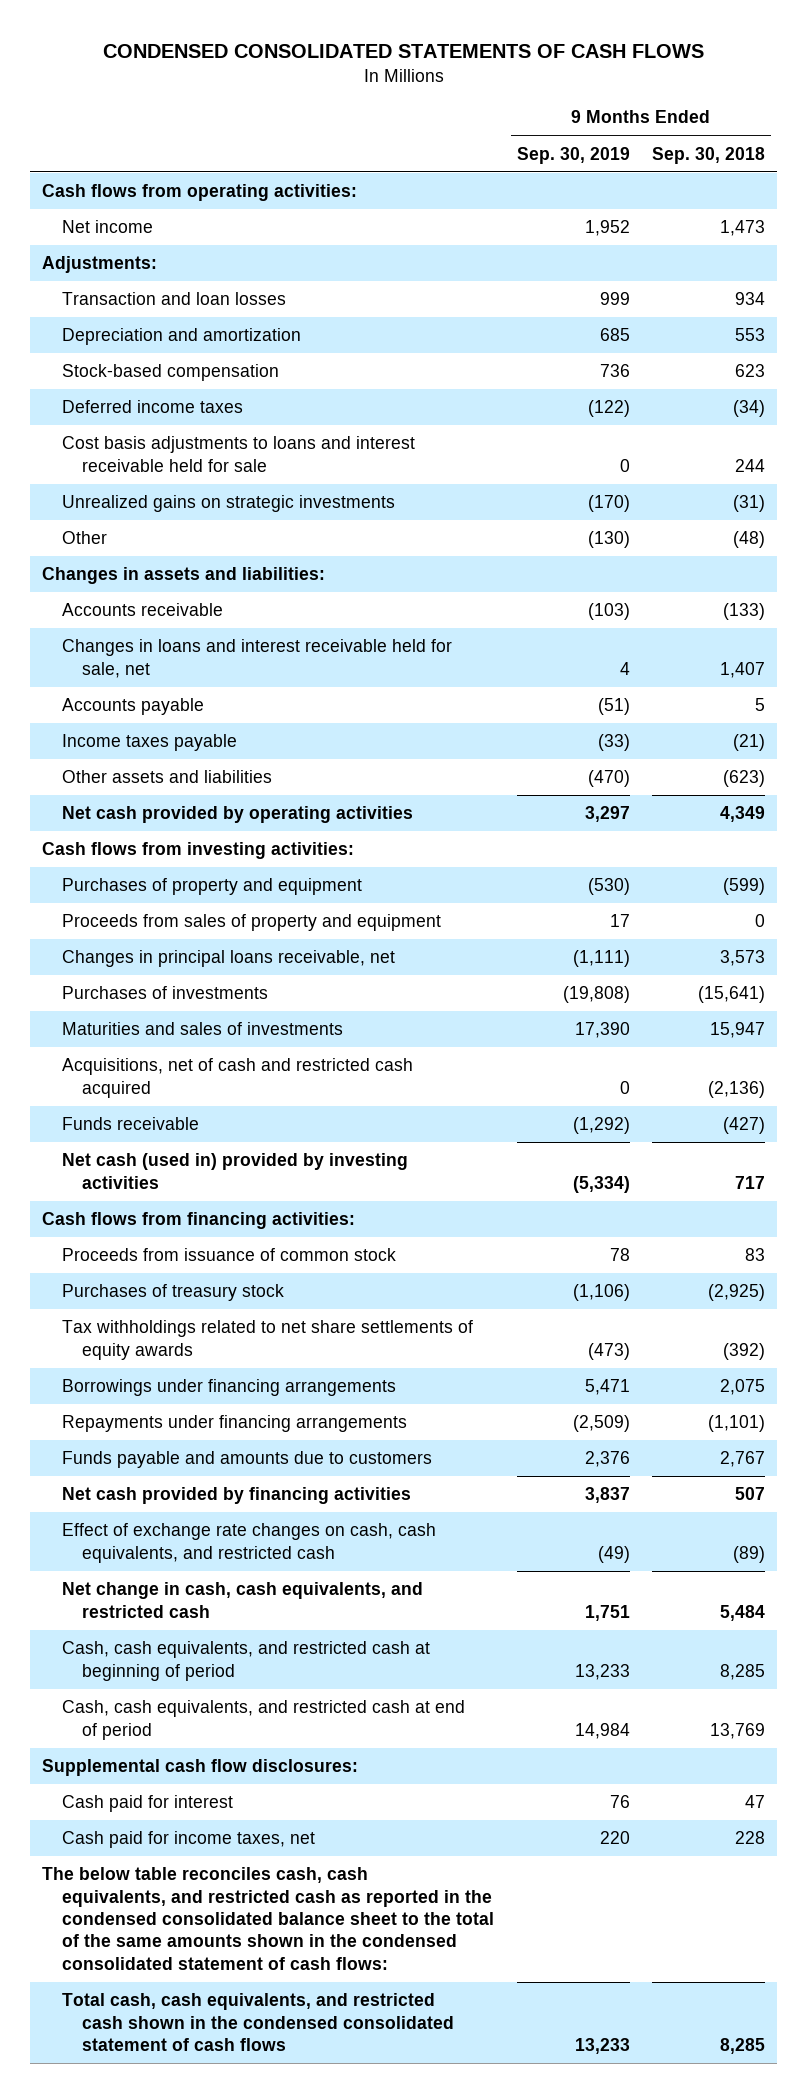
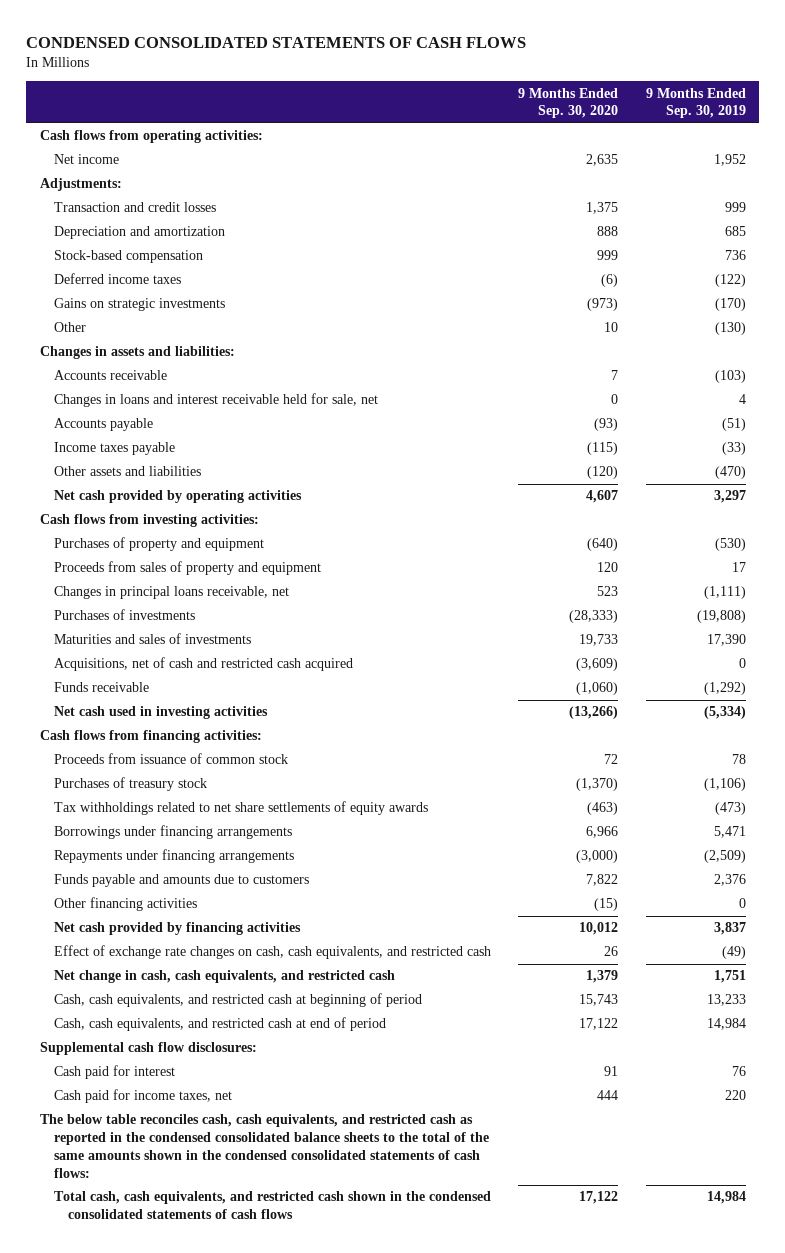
- | 9 Months Ended Sep. 30, 2019 | 9 Months Ended Sep. 30, 2018
+ | 9 Months Ended Sep. 30, 2020 | 9 Months Ended Sep. 30, 2019
- Transaction and loan losses | 999 | 934
+ Transaction and credit losses | 1,375 | 999
- Cost basis adjustments to loans and interest receivable held for sale | 0 | 244
- Unrealized gains on strategic investments | (170) | (31)
+ Gains on strategic investments | (973) | (170)
- Net cash (used in) provided by investing activities | (5,334) | 717
+ Net cash used in investing activities | (13,266) | (5,334)
+ Other financing activities | (15) | 0
- The below table reconciles cash, cash equivalents, and restricted cash as reported in the condensed consolidated balance sheet to the total of the same amounts shown in the condensed consolidated statement of cash flows:
- Total cash, cash equivalents, and restricted cash shown in the condensed consolidated statement of cash flows | 13,233 | 8,285
+ The below table reconciles cash, cash equivalents, and restricted cash as reported in the condensed consolidated balance sheets to the total of the same amounts shown in the condensed consolidated statements of cash flows:
+ Total cash, cash equivalents, and restricted cash shown in the condensed consolidated statements of cash flows | 17,122 | 14,984

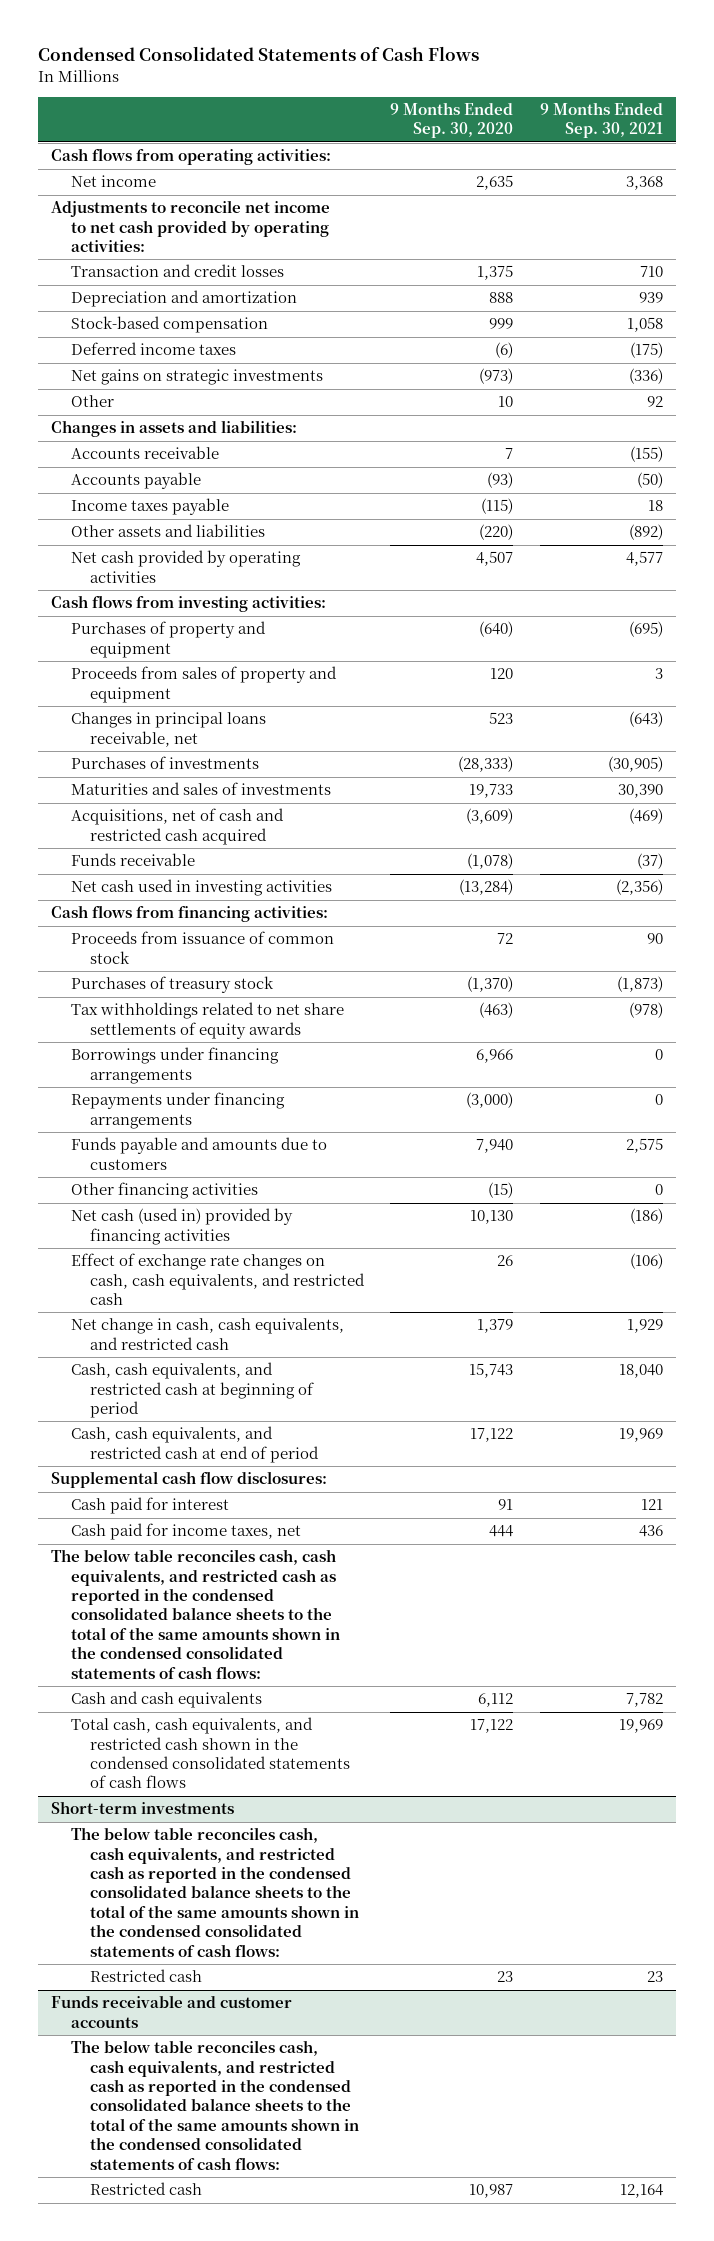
- CONDENSED CONSOLIDATED STATEMENTS OF CASH FLOWS
+ Condensed Consolidated Statements of Cash Flows
- | 9 Months Ended Sep. 30, 2020 | 9 Months Ended Sep. 30, 2019
+ | 9 Months Ended Sep. 30, 2020 | 9 Months Ended Sep. 30, 2021
- Adjustments:
+ Adjustments to reconcile net income to net cash provided by operating activities:
- Gains on strategic investments | (973) | (170)
+ Net gains on strategic investments | (973) | (336)
- Changes in loans and interest receivable held for sale, net | 0 | 4
- Other assets and liabilities | (120) | (470)
- Net cash provided by operating activities | 4,607 | 3,297
+ Other assets and liabilities | (220) | (892)
+ Net cash provided by operating activities | 4,507 | 4,577
- Funds receivable | (1,060) | (1,292)
- Net cash used in investing activities | (13,266) | (5,334)
+ Funds receivable | (1,078) | (37)
+ Net cash used in investing activities | (13,284) | (2,356)
- Funds payable and amounts due to customers | 7,822 | 2,376
+ Funds payable and amounts due to customers | 7,940 | 2,575
- Net cash provided by financing activities | 10,012 | 3,837
+ Net cash (used in) provided by financing activities | 10,130 | (186)
+ Cash and cash equivalents | 6,112 | 7,782
+ Short-term investments
+ The below table reconciles cash, cash equivalents, and restricted cash as reported in the condensed consolidated balance sheets to the total of the same amounts shown in the condensed consolidated statements of cash flows:
+ Restricted cash | 23 | 23
+ Funds receivable and customer accounts
+ The below table reconciles cash, cash equivalents, and restricted cash as reported in the condensed consolidated balance sheets to the total of the same amounts shown in the condensed consolidated statements of cash flows:
+ Restricted cash | 10,987 | 12,164

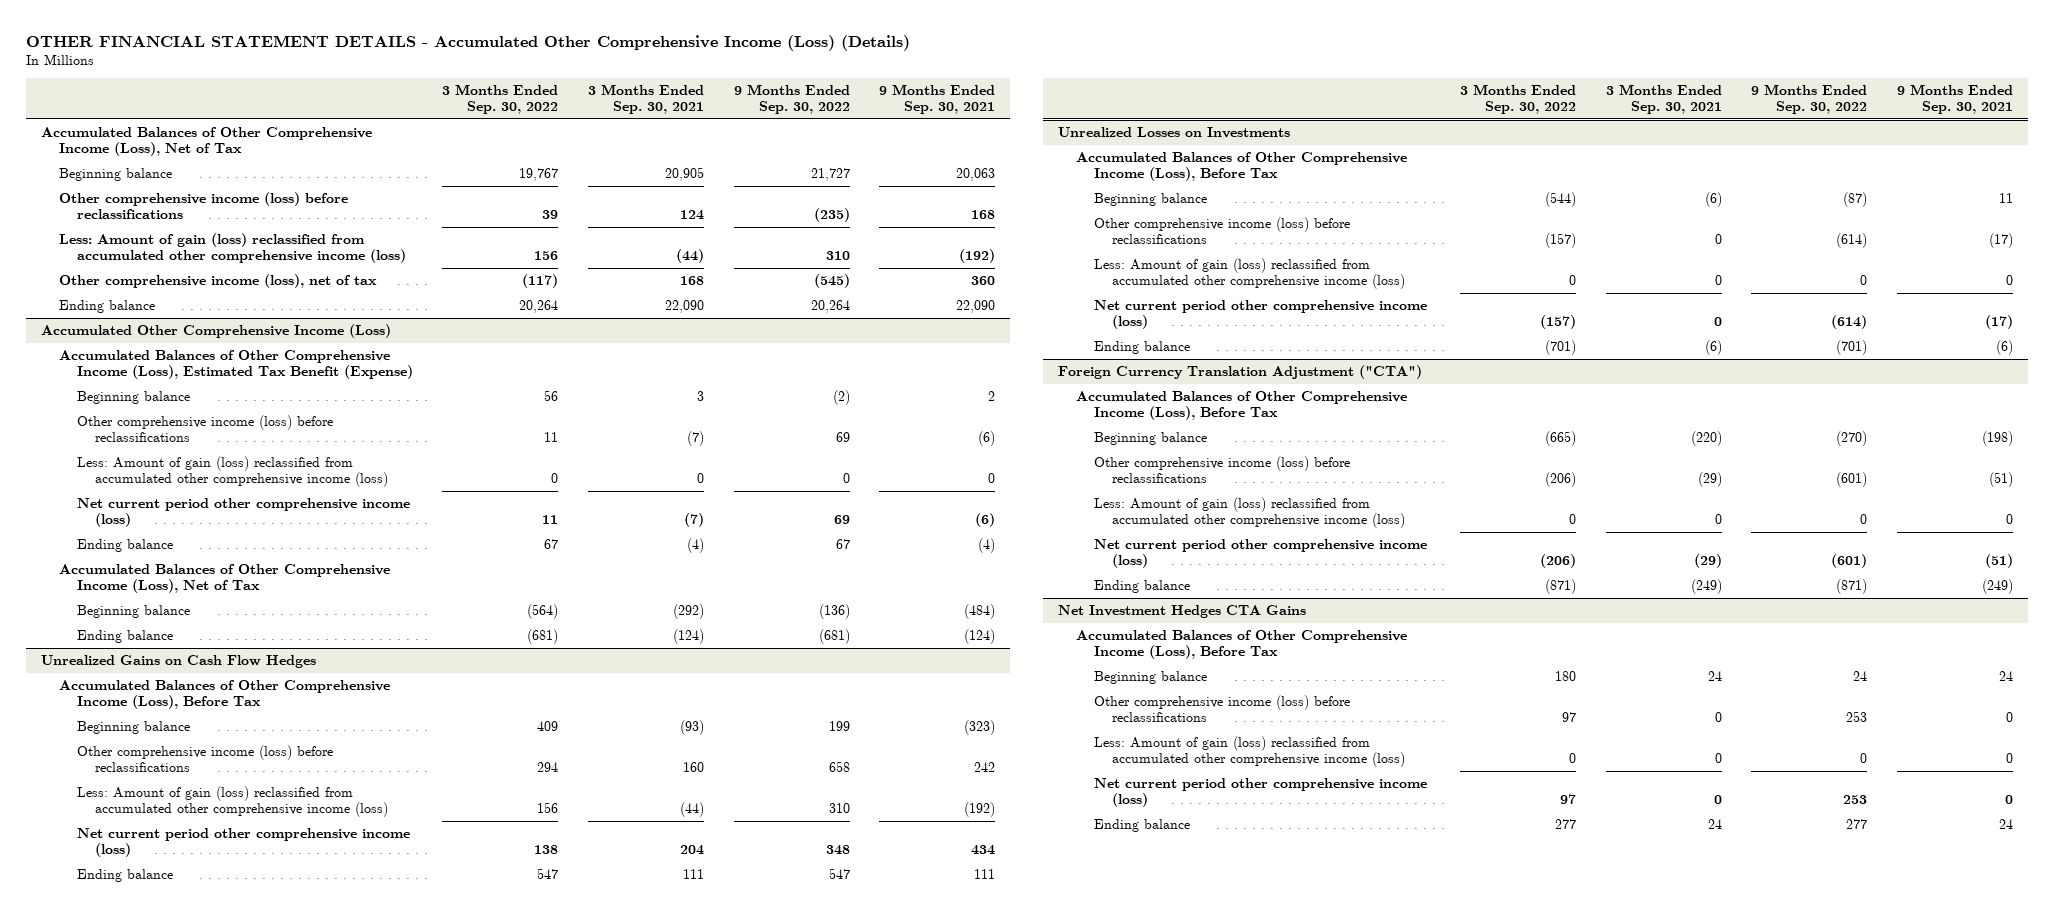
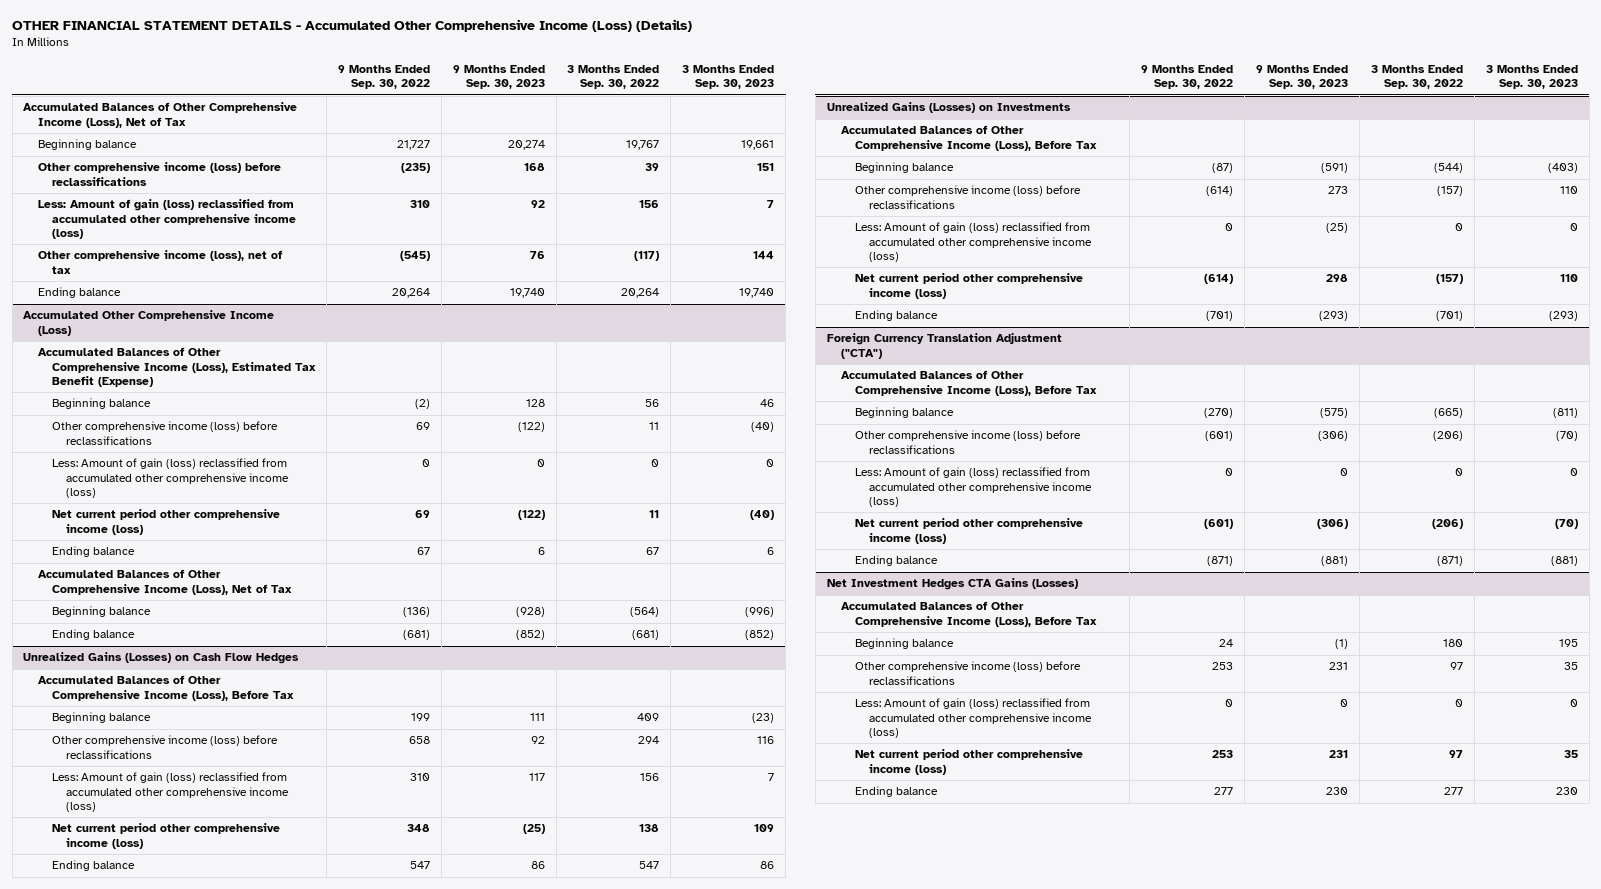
- | 3 Months Ended Sep. 30, 2022 | 3 Months Ended Sep. 30, 2021 | 9 Months Ended Sep. 30, 2022 | 9 Months Ended Sep. 30, 2021
+ | 9 Months Ended Sep. 30, 2022 | 9 Months Ended Sep. 30, 2023 | 3 Months Ended Sep. 30, 2022 | 3 Months Ended Sep. 30, 2023
- Unrealized Gains on Cash Flow Hedges
+ Unrealized Gains (Losses) on Cash Flow Hedges
- Unrealized Losses on Investments
+ Unrealized Gains (Losses) on Investments
- Net Investment Hedges CTA Gains
+ Net Investment Hedges CTA Gains (Losses)

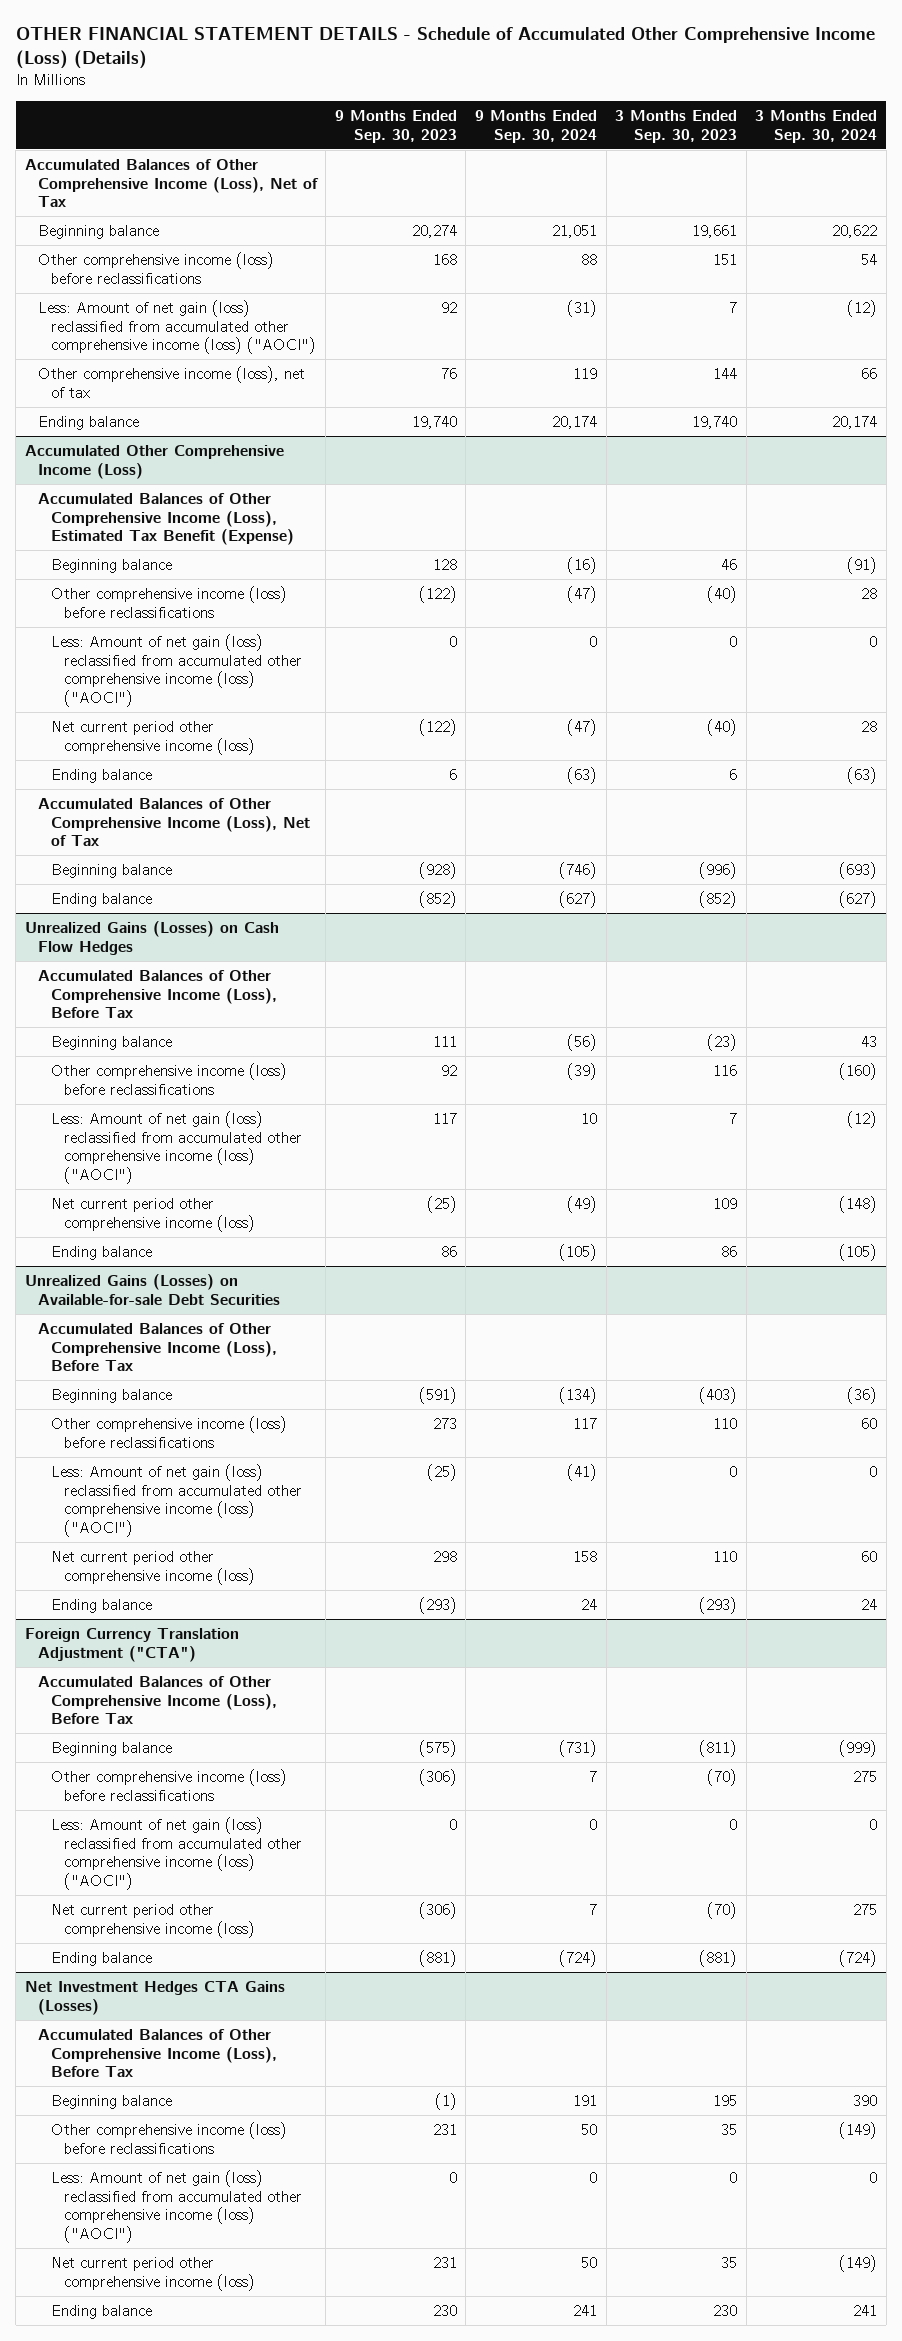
- OTHER FINANCIAL STATEMENT DETAILS - Accumulated Other Comprehensive Income (Loss) (Details)
+ OTHER FINANCIAL STATEMENT DETAILS - Schedule of Accumulated Other Comprehensive Income (Loss) (Details)
- | 9 Months Ended Sep. 30, 2022 | 9 Months Ended Sep. 30, 2023 | 3 Months Ended Sep. 30, 2022 | 3 Months Ended Sep. 30, 2023
+ | 9 Months Ended Sep. 30, 2023 | 9 Months Ended Sep. 30, 2024 | 3 Months Ended Sep. 30, 2023 | 3 Months Ended Sep. 30, 2024
- Less: Amount of gain (loss) reclassified from accumulated other comprehensive income (loss) | 310 | 92 | 156 | 7
+ Less: Amount of net gain (loss) reclassified from accumulated other comprehensive income (loss) ("AOCI") | 92 | (31) | 7 | (12)
@ Accumulated Other Comprehensive Income (Loss)
- Less: Amount of gain (loss) reclassified from accumulated other comprehensive income (loss) | 0 | 0 | 0 | 0
+ Less: Amount of net gain (loss) reclassified from accumulated other comprehensive income (loss) ("AOCI") | 0 | 0 | 0 | 0
@ Unrealized Gains (Losses) on Cash Flow Hedges
- Less: Amount of gain (loss) reclassified from accumulated other comprehensive income (loss) | 310 | 117 | 156 | 7
+ Less: Amount of net gain (loss) reclassified from accumulated other comprehensive income (loss) ("AOCI") | 117 | 10 | 7 | (12)
- Unrealized Gains (Losses) on Investments
+ Unrealized Gains (Losses) on Available-for-sale Debt Securities
- Less: Amount of gain (loss) reclassified from accumulated other comprehensive income (loss) | 0 | (25) | 0 | 0
+ Less: Amount of net gain (loss) reclassified from accumulated other comprehensive income (loss) ("AOCI") | (25) | (41) | 0 | 0
@ Foreign Currency Translation Adjustment ("CTA")
- Less: Amount of gain (loss) reclassified from accumulated other comprehensive income (loss) | 0 | 0 | 0 | 0
+ Less: Amount of net gain (loss) reclassified from accumulated other comprehensive income (loss) ("AOCI") | 0 | 0 | 0 | 0
@ Net Investment Hedges CTA Gains (Losses)
- Less: Amount of gain (loss) reclassified from accumulated other comprehensive income (loss) | 0 | 0 | 0 | 0
+ Less: Amount of net gain (loss) reclassified from accumulated other comprehensive income (loss) ("AOCI") | 0 | 0 | 0 | 0

